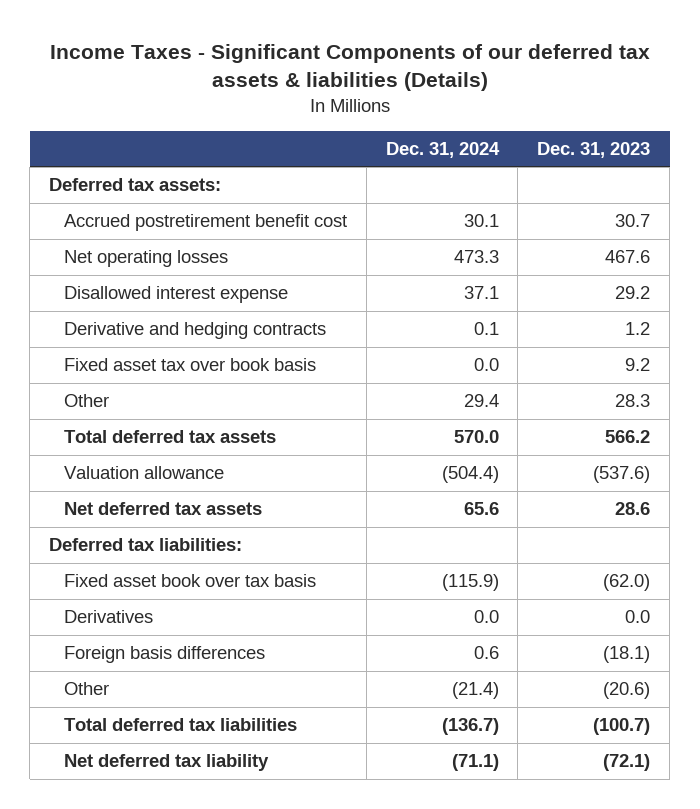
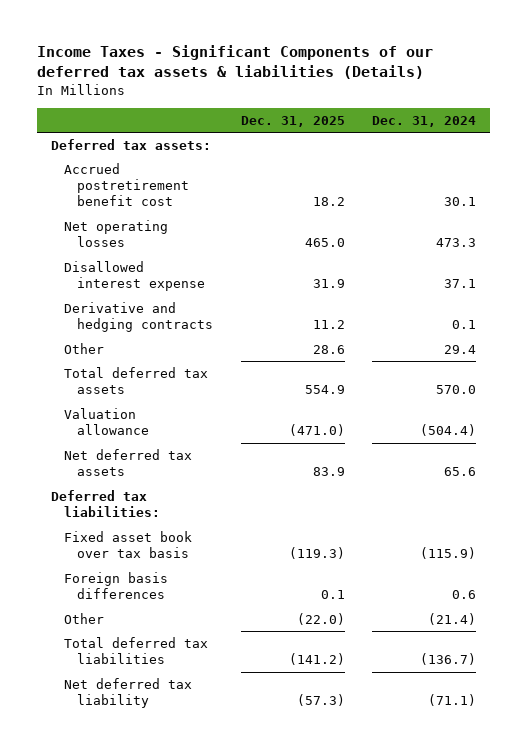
- | Dec. 31, 2024 | Dec. 31, 2023
+ | Dec. 31, 2025 | Dec. 31, 2024
- Fixed asset tax over book basis | 0.0 | 9.2
- Derivatives | 0.0 | 0.0

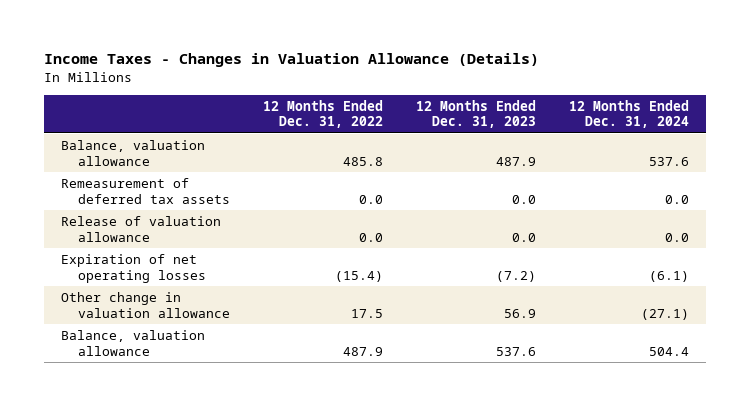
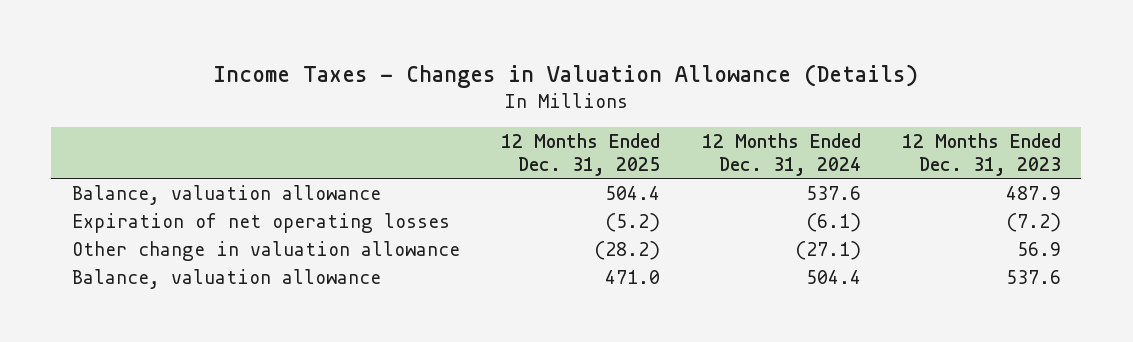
- | 12 Months Ended Dec. 31, 2022 | 12 Months Ended Dec. 31, 2023 | 12 Months Ended Dec. 31, 2024
+ | 12 Months Ended Dec. 31, 2025 | 12 Months Ended Dec. 31, 2024 | 12 Months Ended Dec. 31, 2023
- Remeasurement of deferred tax assets | 0.0 | 0.0 | 0.0
- Release of valuation allowance | 0.0 | 0.0 | 0.0

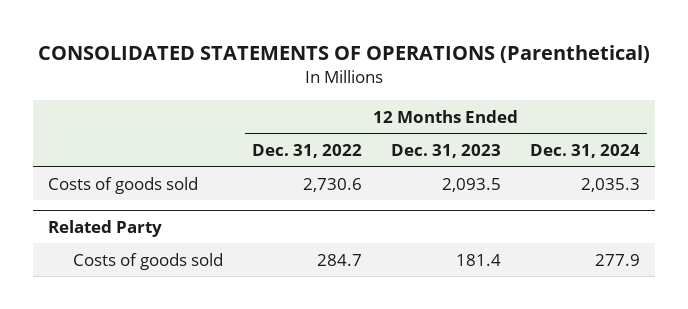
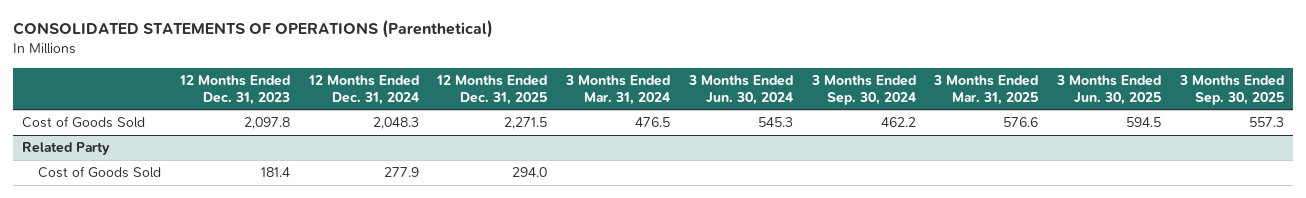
- | 12 Months Ended Dec. 31, 2022 | 12 Months Ended Dec. 31, 2023 | 12 Months Ended Dec. 31, 2024
+ | 12 Months Ended Dec. 31, 2023 | 12 Months Ended Dec. 31, 2024 | 12 Months Ended Dec. 31, 2025 | 3 Months Ended Mar. 31, 2024 | 3 Months Ended Jun. 30, 2024 | 3 Months Ended Sep. 30, 2024 | 3 Months Ended Mar. 31, 2025 | 3 Months Ended Jun. 30, 2025 | 3 Months Ended Sep. 30, 2025
- Costs of goods sold | 2,730.6 | 2,093.5 | 2,035.3
+ Cost of Goods Sold | 2,097.8 | 2,048.3 | 2,271.5 | 476.5 | 545.3 | 462.2 | 576.6 | 594.5 | 557.3
@ Related Party
- Costs of goods sold | 284.7 | 181.4 | 277.9
+ Cost of Goods Sold | 181.4 | 277.9 | 294.0 | | | | | |

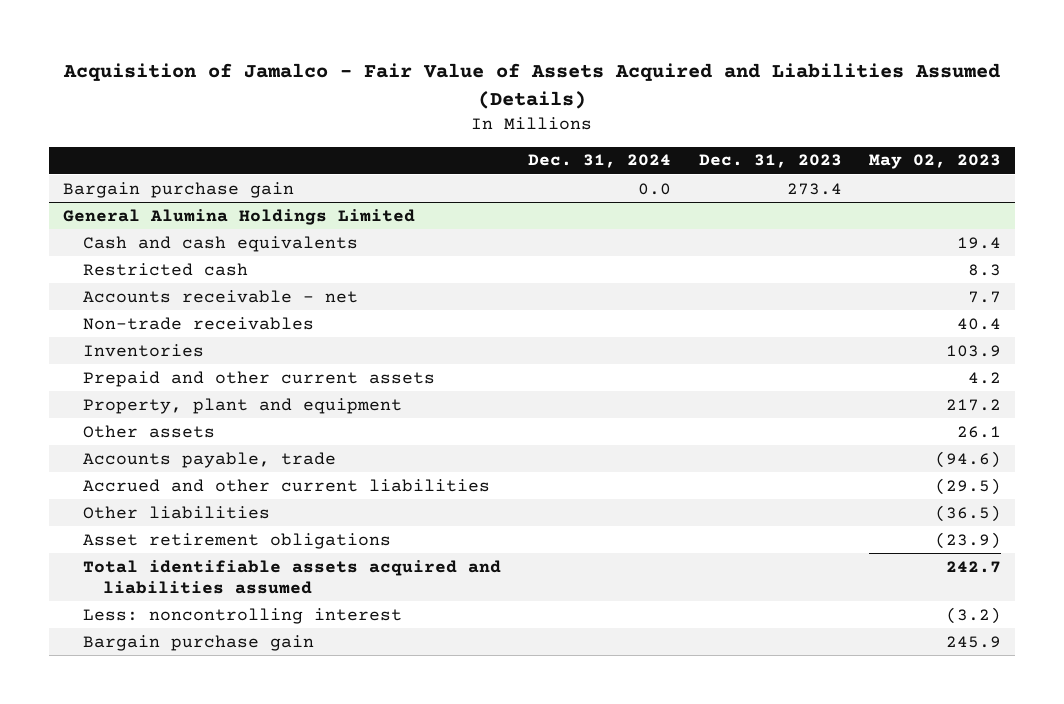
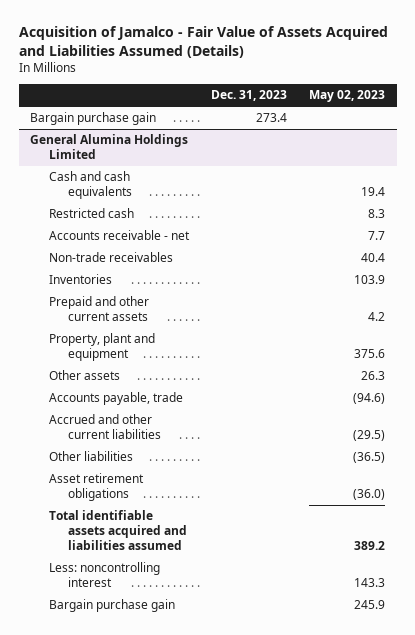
- | Dec. 31, 2024 | Dec. 31, 2023 | May 02, 2023
+ | Dec. 31, 2023 | May 02, 2023
@ General Alumina Holdings Limited
- Property, plant and equipment | | | 217.2
- Other assets | | | 26.1
+ Property, plant and equipment | | 375.6
+ Other assets | | 26.3
- Asset retirement obligations | | | (23.9)
- Total identifiable assets acquired and liabilities assumed | | | 242.7
- Less: noncontrolling interest | | | (3.2)
+ Asset retirement obligations | | (36.0)
+ Total identifiable assets acquired and liabilities assumed | | 389.2
+ Less: noncontrolling interest | | 143.3

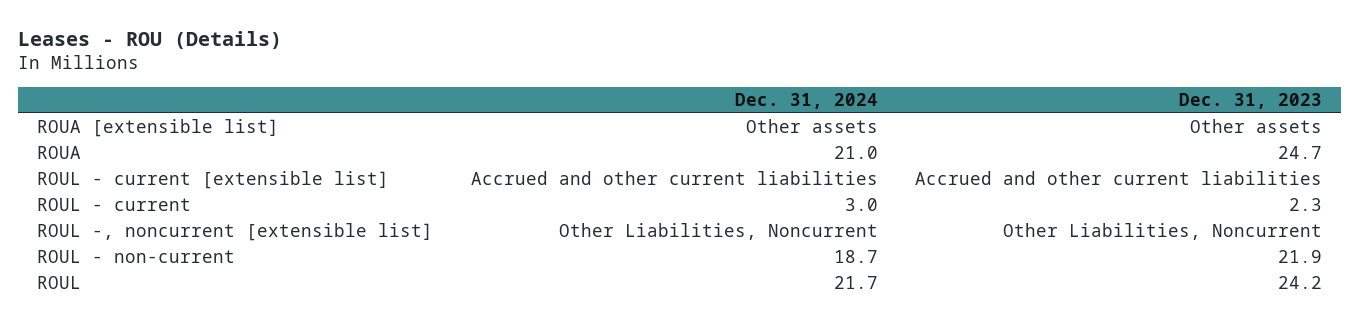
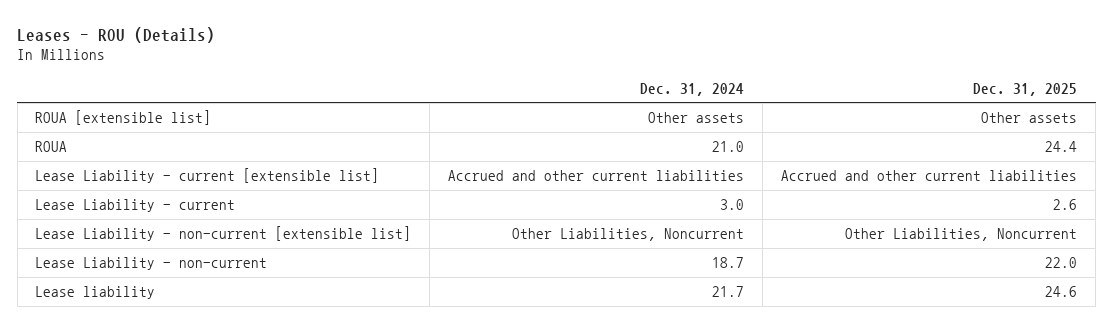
- | Dec. 31, 2024 | Dec. 31, 2023
+ | Dec. 31, 2024 | Dec. 31, 2025
- ROUL - current [extensible list] | Accrued and other current liabilities | Accrued and other current liabilities
- ROUL - current | 3.0 | 2.3
- ROUL -, noncurrent [extensible list] | Other Liabilities, Noncurrent | Other Liabilities, Noncurrent
- ROUL - non-current | 18.7 | 21.9
- ROUL | 21.7 | 24.2
+ Lease Liability - current [extensible list] | Accrued and other current liabilities | Accrued and other current liabilities
+ Lease Liability - current | 3.0 | 2.6
+ Lease Liability - non-current [extensible list] | Other Liabilities, Noncurrent | Other Liabilities, Noncurrent
+ Lease Liability - non-current | 18.7 | 22.0
+ Lease liability | 21.7 | 24.6

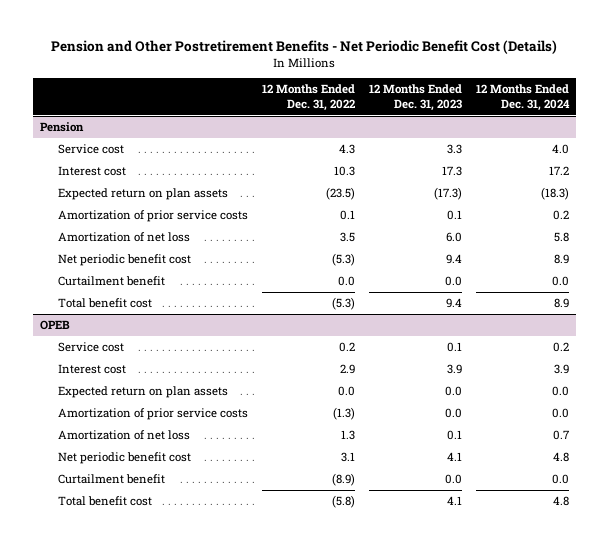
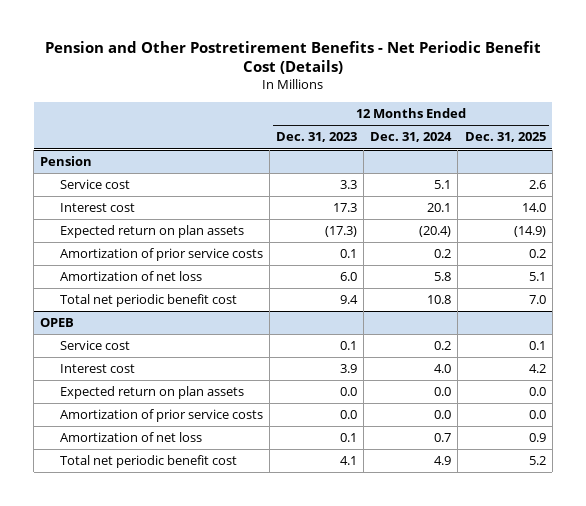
- | 12 Months Ended Dec. 31, 2022 | 12 Months Ended Dec. 31, 2023 | 12 Months Ended Dec. 31, 2024
+ | 12 Months Ended Dec. 31, 2023 | 12 Months Ended Dec. 31, 2024 | 12 Months Ended Dec. 31, 2025
@ Pension
- Service cost | 4.3 | 3.3 | 4.0
- Interest cost | 10.3 | 17.3 | 17.2
- Expected return on plan assets | (23.5) | (17.3) | (18.3)
+ Service cost | 3.3 | 5.1 | 2.6
+ Interest cost | 17.3 | 20.1 | 14.0
+ Expected return on plan assets | (17.3) | (20.4) | (14.9)
- Net periodic benefit cost | (5.3) | 9.4 | 8.9
- Curtailment benefit | 0.0 | 0.0 | 0.0
- Total benefit cost | (5.3) | 9.4 | 8.9
+ Total net periodic benefit cost | 9.4 | 10.8 | 7.0
@ OPEB
- Interest cost | 2.9 | 3.9 | 3.9
+ Interest cost | 3.9 | 4.0 | 4.2
- Net periodic benefit cost | 3.1 | 4.1 | 4.8
- Curtailment benefit | (8.9) | 0.0 | 0.0
- Total benefit cost | (5.8) | 4.1 | 4.8
+ Total net periodic benefit cost | 4.1 | 4.9 | 5.2

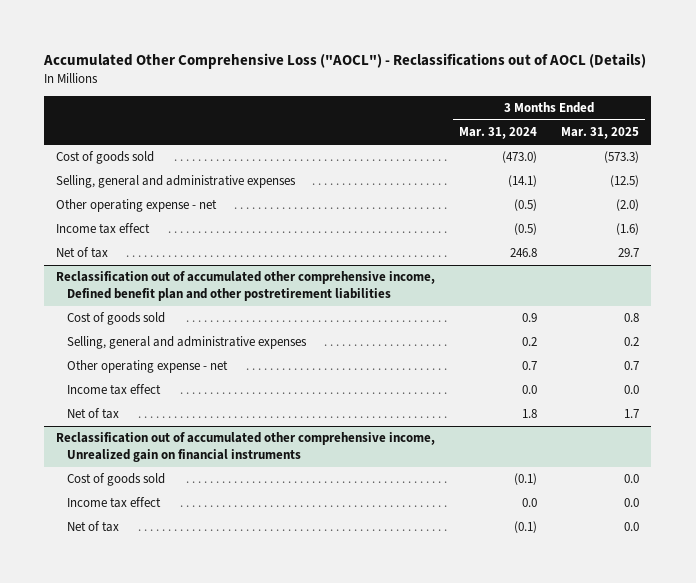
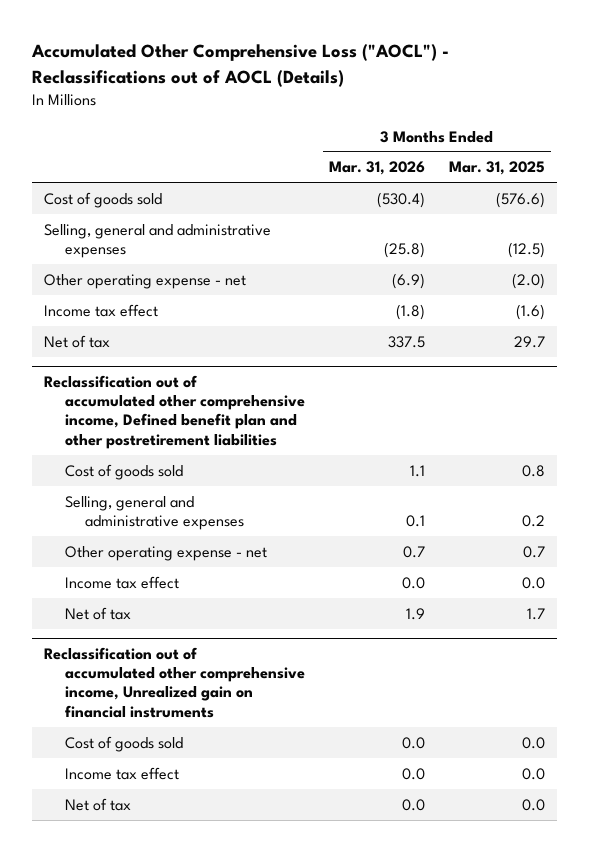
- | 3 Months Ended Mar. 31, 2024 | 3 Months Ended Mar. 31, 2025
+ | 3 Months Ended Mar. 31, 2026 | 3 Months Ended Mar. 31, 2025
- Cost of goods sold | (473.0) | (573.3)
+ Cost of goods sold | (530.4) | (576.6)

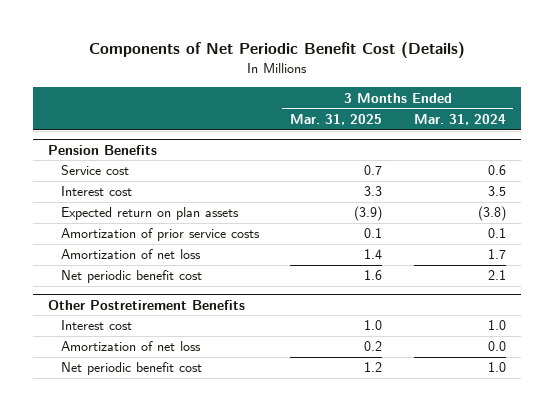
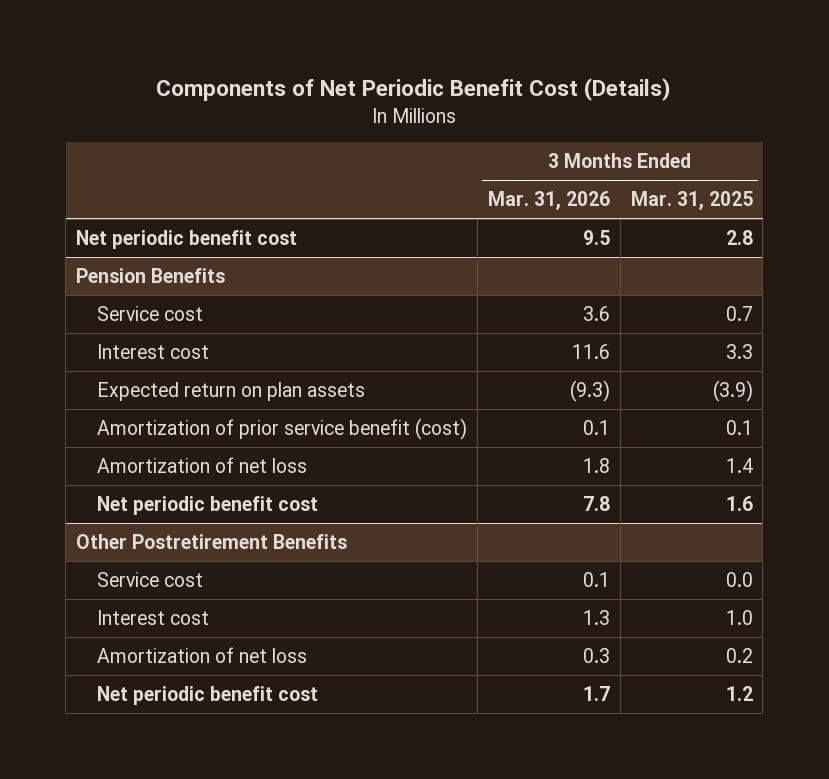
- | 3 Months Ended Mar. 31, 2025 | 3 Months Ended Mar. 31, 2024
+ | 3 Months Ended Mar. 31, 2026 | 3 Months Ended Mar. 31, 2025
+ Net periodic benefit cost | 9.5 | 2.8
@ Pension Benefits
- Amortization of prior service costs | 0.1 | 0.1
+ Amortization of prior service benefit (cost) | 0.1 | 0.1
@ Other Postretirement Benefits
+ Service cost | 0.1 | 0.0

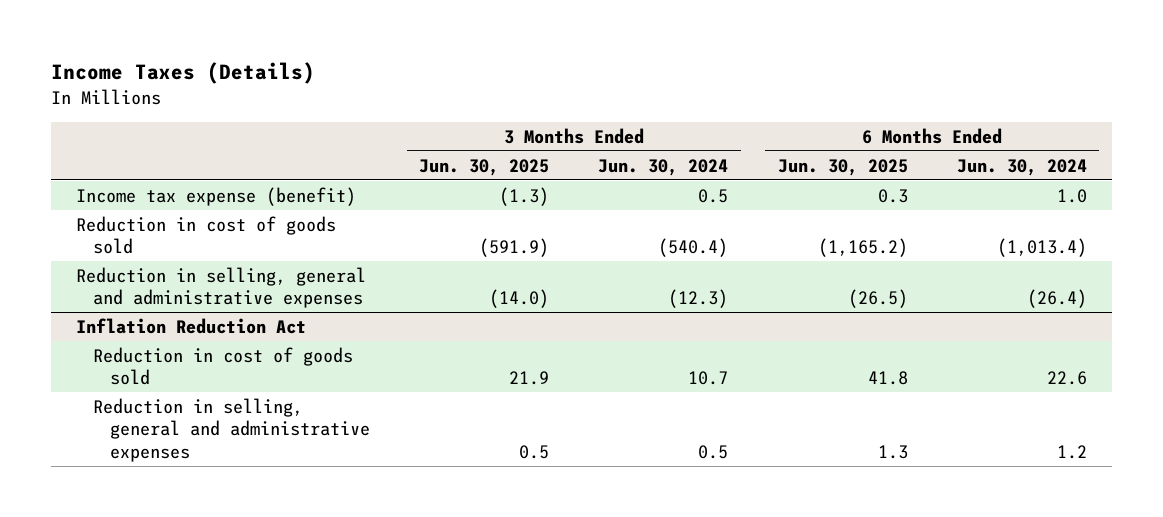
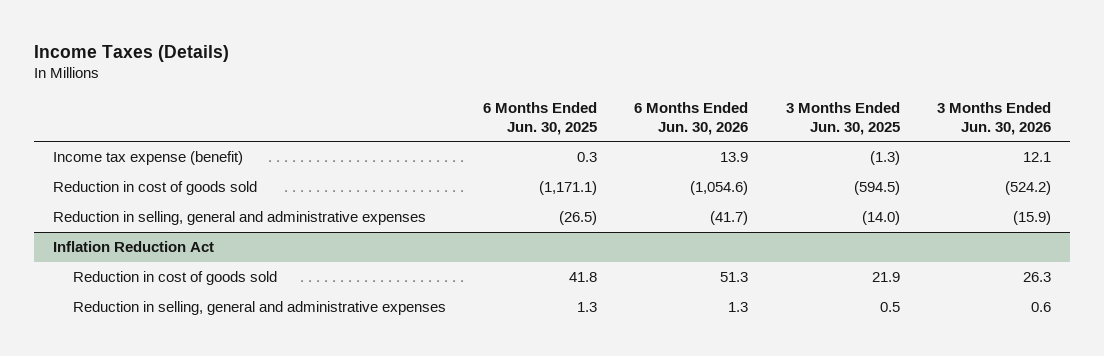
- | 3 Months Ended Jun. 30, 2025 | 3 Months Ended Jun. 30, 2024 | 6 Months Ended Jun. 30, 2025 | 6 Months Ended Jun. 30, 2024
+ | 6 Months Ended Jun. 30, 2025 | 6 Months Ended Jun. 30, 2026 | 3 Months Ended Jun. 30, 2025 | 3 Months Ended Jun. 30, 2026
- Reduction in cost of goods sold | (591.9) | (540.4) | (1,165.2) | (1,013.4)
+ Reduction in cost of goods sold | (1,171.1) | (1,054.6) | (594.5) | (524.2)

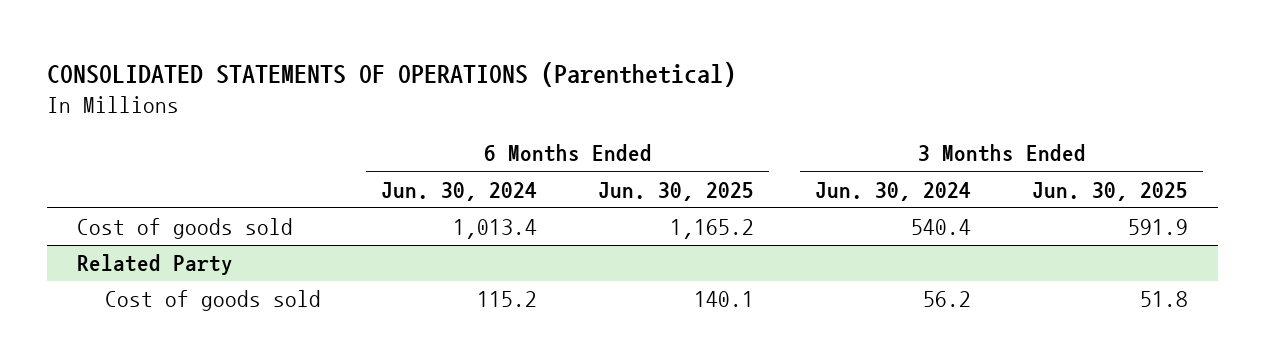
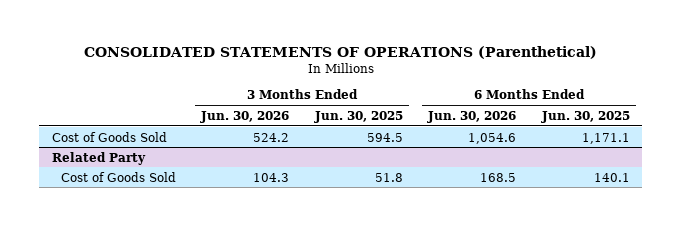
- | 6 Months Ended Jun. 30, 2024 | 6 Months Ended Jun. 30, 2025 | 3 Months Ended Jun. 30, 2024 | 3 Months Ended Jun. 30, 2025
+ | 3 Months Ended Jun. 30, 2026 | 3 Months Ended Jun. 30, 2025 | 6 Months Ended Jun. 30, 2026 | 6 Months Ended Jun. 30, 2025
- Cost of goods sold | 1,013.4 | 1,165.2 | 540.4 | 591.9
+ Cost of Goods Sold | 524.2 | 594.5 | 1,054.6 | 1,171.1
@ Related Party
- Cost of goods sold | 115.2 | 140.1 | 56.2 | 51.8
+ Cost of Goods Sold | 104.3 | 51.8 | 168.5 | 140.1

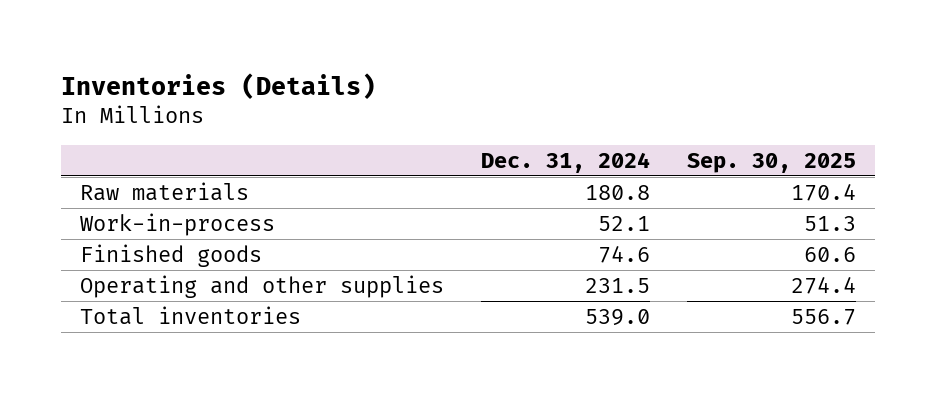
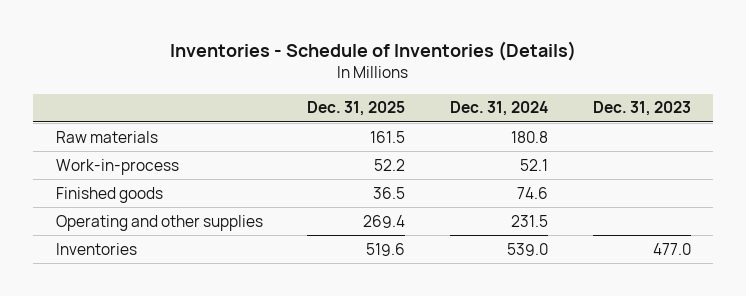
- Inventories (Details)
+ Inventories - Schedule of Inventories (Details)
- | Dec. 31, 2024 | Sep. 30, 2025
+ | Dec. 31, 2025 | Dec. 31, 2024 | Dec. 31, 2023
- Total inventories | 539.0 | 556.7
+ Inventories | 519.6 | 539.0 | 477.0

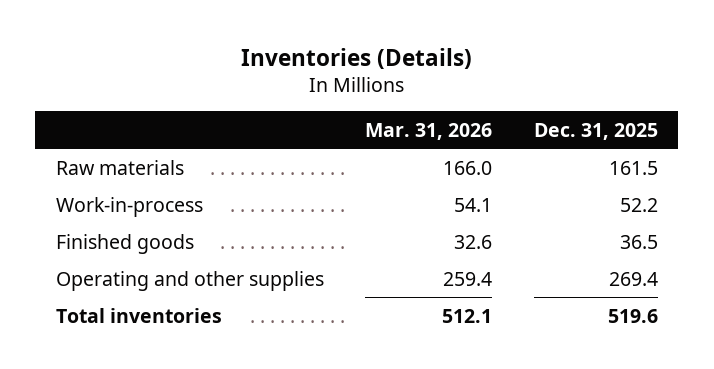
- Inventories - Schedule of Inventories (Details)
+ Inventories (Details)
- | Dec. 31, 2025 | Dec. 31, 2024 | Dec. 31, 2023
+ | Mar. 31, 2026 | Dec. 31, 2025
- Inventories | 519.6 | 539.0 | 477.0
+ Total inventories | 512.1 | 519.6

